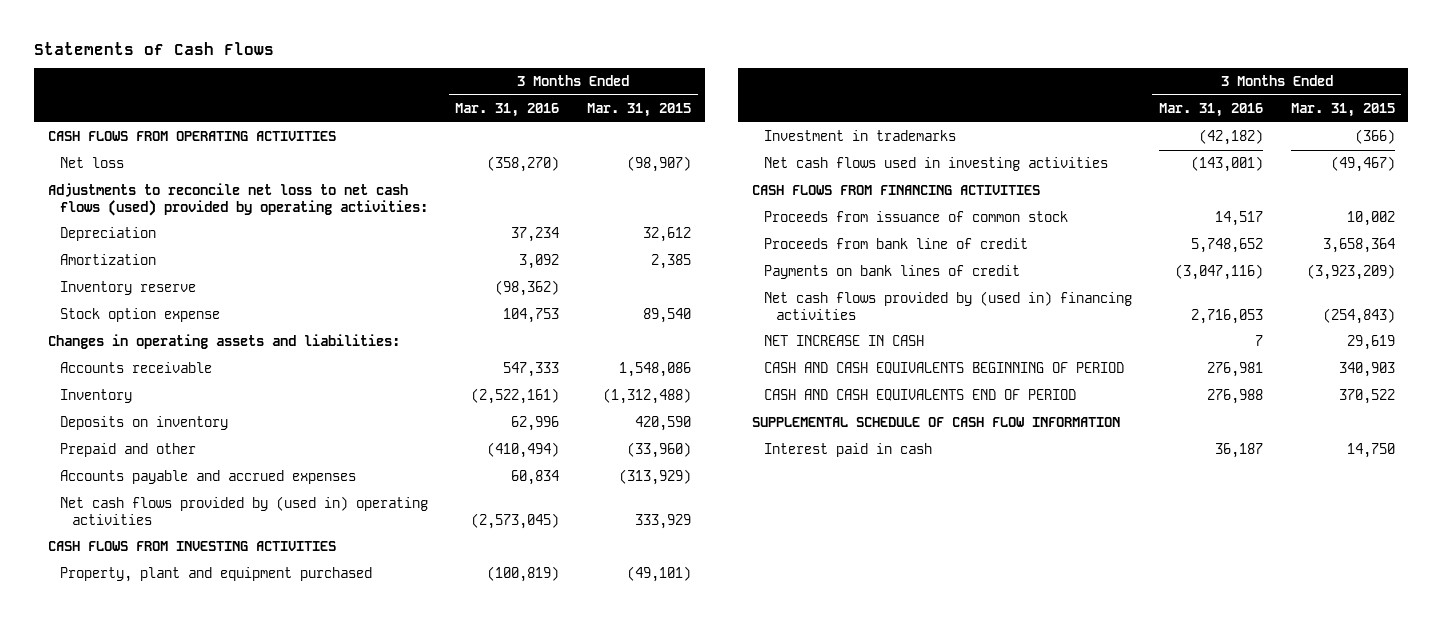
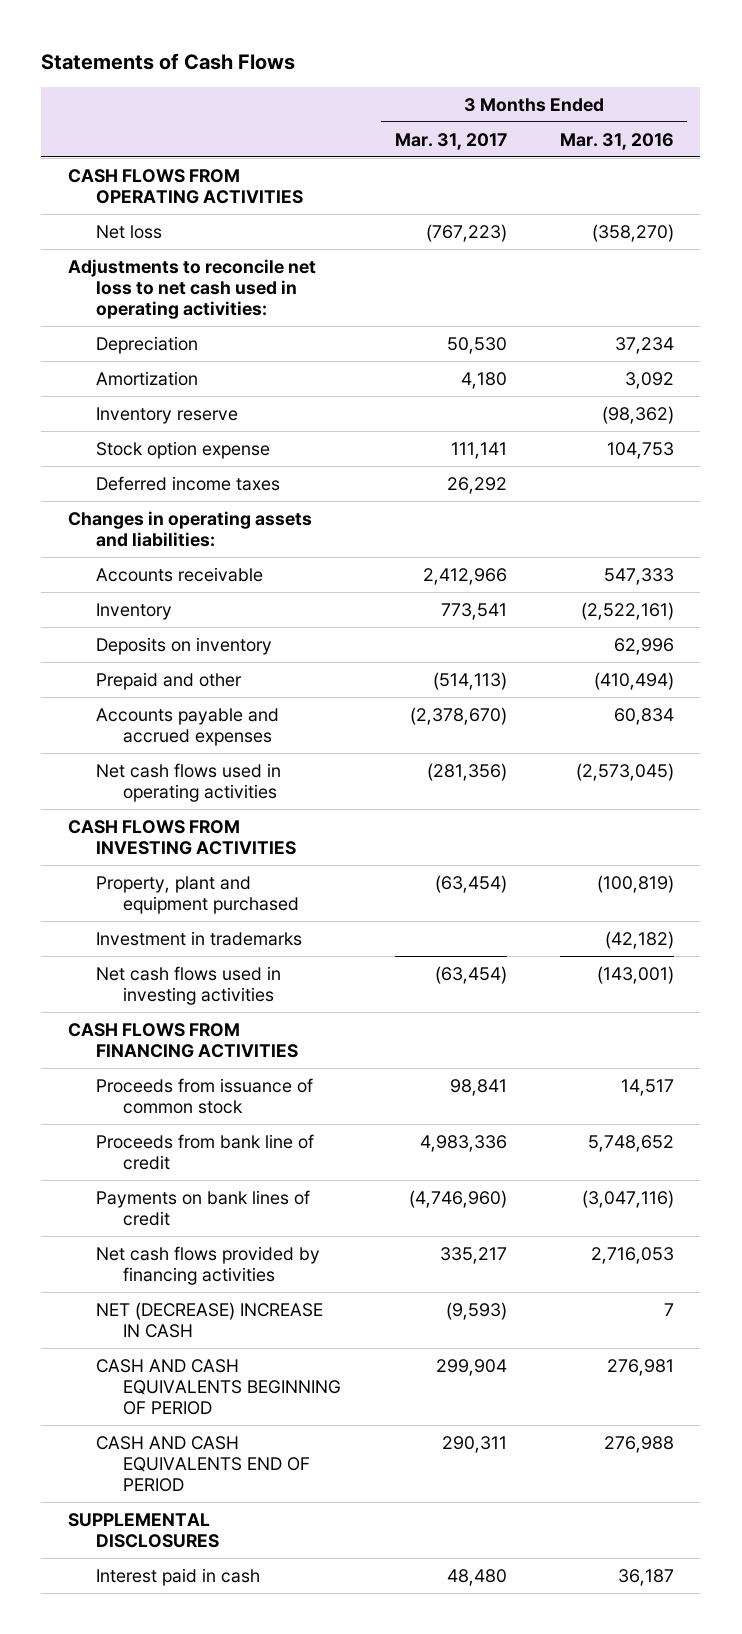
- | 3 Months Ended Mar. 31, 2016 | 3 Months Ended Mar. 31, 2015
+ | 3 Months Ended Mar. 31, 2017 | 3 Months Ended Mar. 31, 2016
- Adjustments to reconcile net loss to net cash flows (used) provided by operating activities:
+ Adjustments to reconcile net loss to net cash used in operating activities:
+ Deferred income taxes | 26,292 |
- Net cash flows provided by (used in) operating activities | (2,573,045) | 333,929
+ Net cash flows used in operating activities | (281,356) | (2,573,045)
- Net cash flows provided by (used in) financing activities | 2,716,053 | (254,843)
- NET INCREASE IN CASH | 7 | 29,619
+ Net cash flows provided by financing activities | 335,217 | 2,716,053
+ NET (DECREASE) INCREASE IN CASH | (9,593) | 7
- SUPPLEMENTAL SCHEDULE OF CASH FLOW INFORMATION
+ SUPPLEMENTAL DISCLOSURES

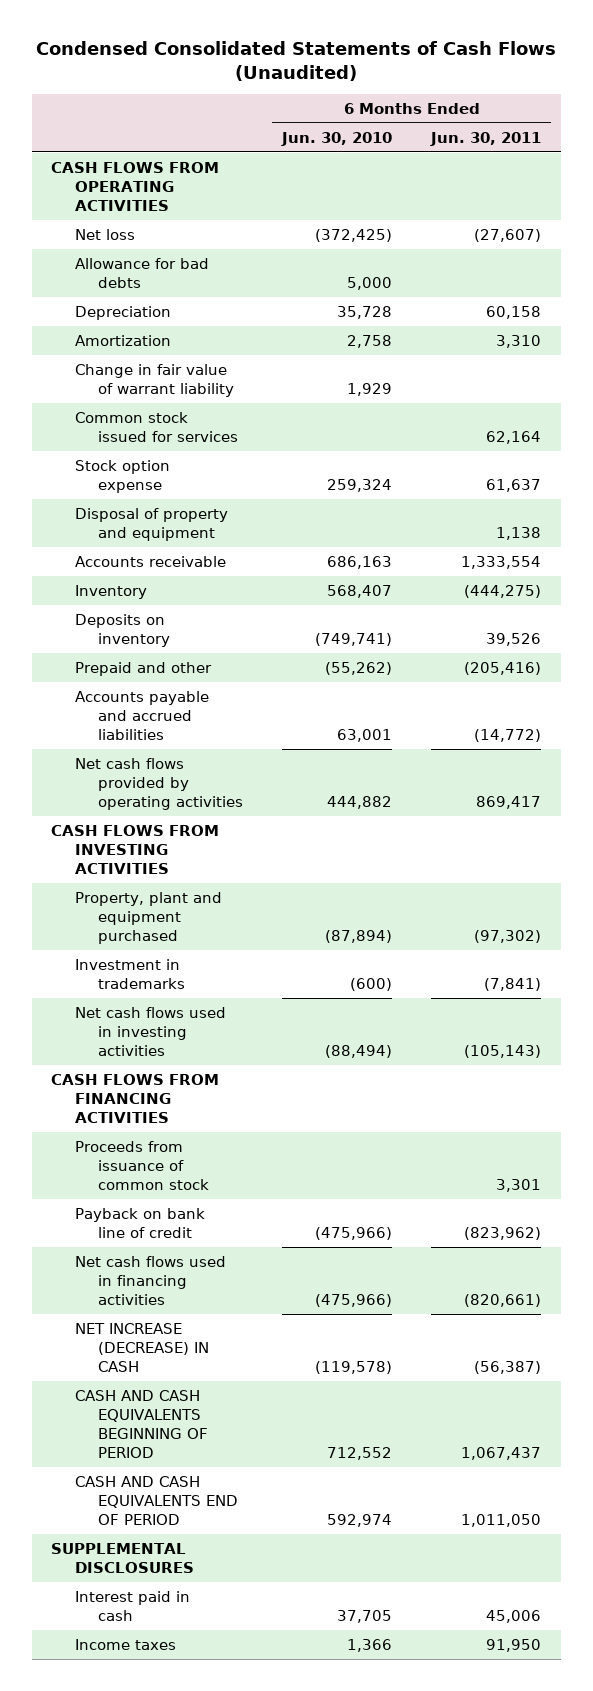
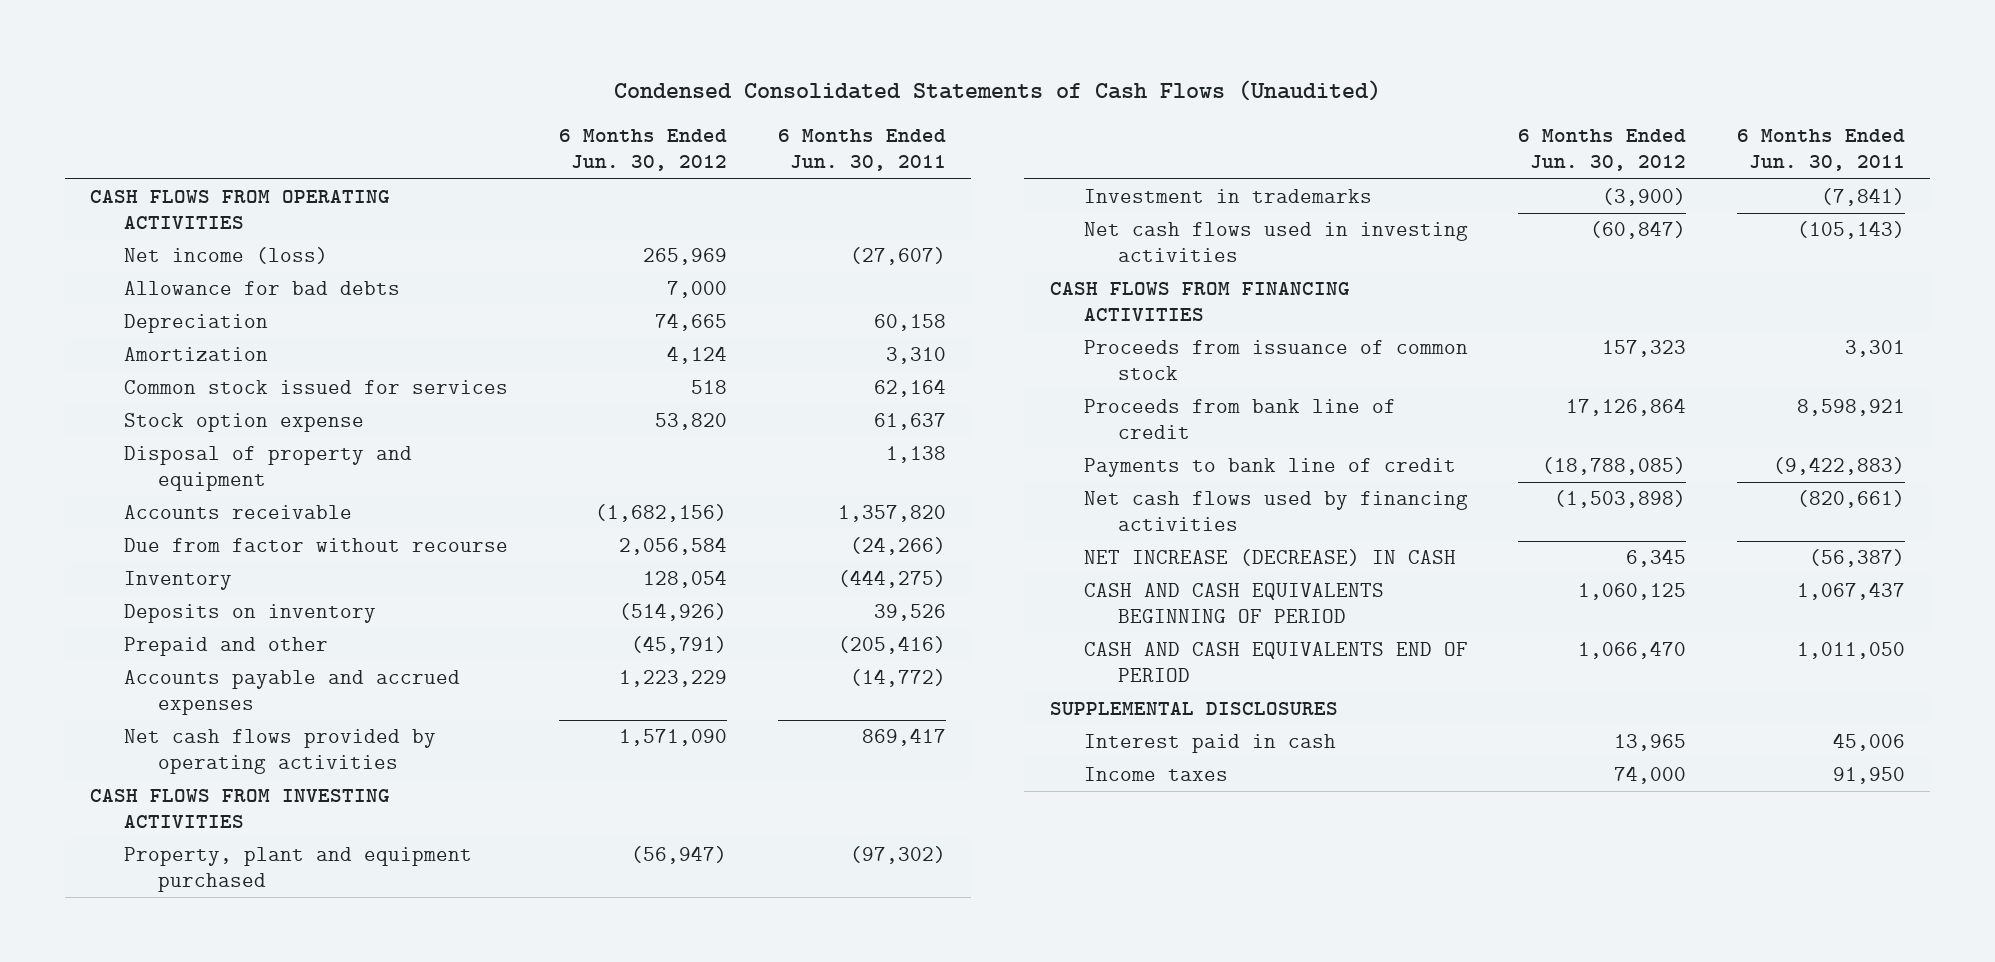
- | 6 Months Ended Jun. 30, 2010 | 6 Months Ended Jun. 30, 2011
+ | 6 Months Ended Jun. 30, 2012 | 6 Months Ended Jun. 30, 2011
- Net loss | (372,425) | (27,607)
+ Net income (loss) | 265,969 | (27,607)
- Change in fair value of warrant liability | 1,929 |
- Accounts receivable | 686,163 | 1,333,554
+ Accounts receivable | (1,682,156) | 1,357,820
+ Due from factor without recourse | 2,056,584 | (24,266)
- Accounts payable and accrued liabilities | 63,001 | (14,772)
+ Accounts payable and accrued expenses | 1,223,229 | (14,772)
- Payback on bank line of credit | (475,966) | (823,962)
- Net cash flows used in financing activities | (475,966) | (820,661)
+ Proceeds from bank line of credit | 17,126,864 | 8,598,921
+ Payments to bank line of credit | (18,788,085) | (9,422,883)
+ Net cash flows used by financing activities | (1,503,898) | (820,661)

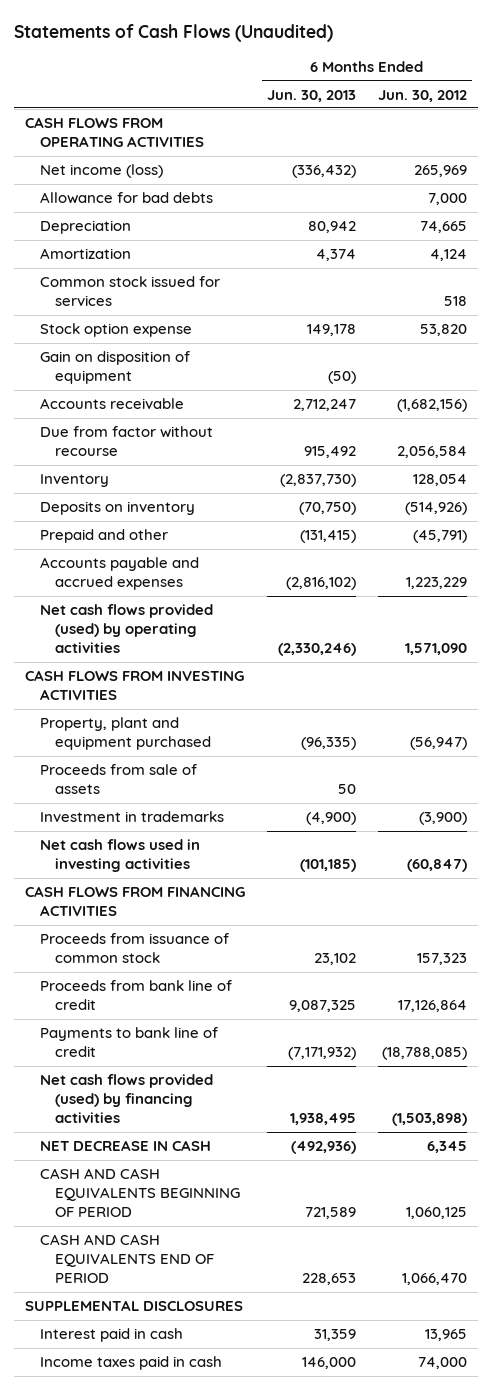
- Condensed Consolidated Statements of Cash Flows (Unaudited)
+ Statements of Cash Flows (Unaudited)
- | 6 Months Ended Jun. 30, 2012 | 6 Months Ended Jun. 30, 2011
+ | 6 Months Ended Jun. 30, 2013 | 6 Months Ended Jun. 30, 2012
- Disposal of property and equipment | | 1,138
+ Gain on disposition of equipment | (50) |
- Net cash flows provided by operating activities | 1,571,090 | 869,417
+ Net cash flows provided (used) by operating activities | (2,330,246) | 1,571,090
+ Proceeds from sale of assets | 50 |
- Net cash flows used by financing activities | (1,503,898) | (820,661)
- NET INCREASE (DECREASE) IN CASH | 6,345 | (56,387)
+ Net cash flows provided (used) by financing activities | 1,938,495 | (1,503,898)
+ NET DECREASE IN CASH | (492,936) | 6,345
- Income taxes | 74,000 | 91,950
+ Income taxes paid in cash | 146,000 | 74,000

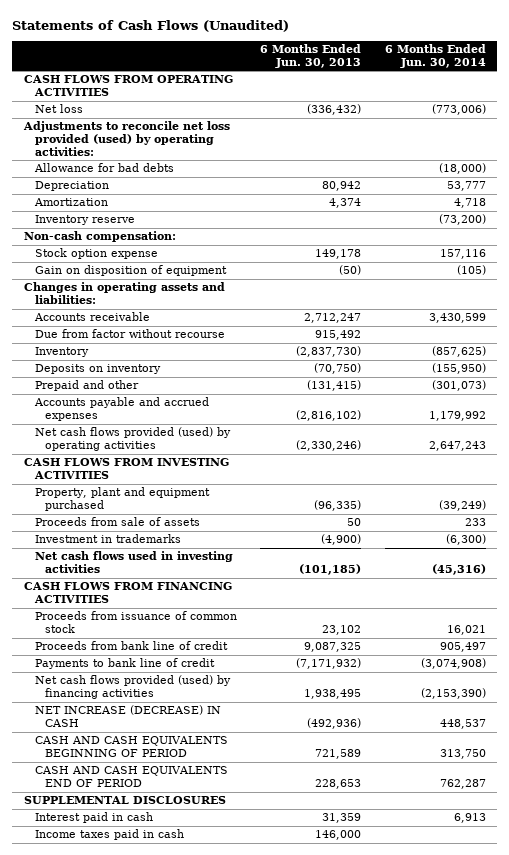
- | 6 Months Ended Jun. 30, 2013 | 6 Months Ended Jun. 30, 2012
+ | 6 Months Ended Jun. 30, 2013 | 6 Months Ended Jun. 30, 2014
- Net income (loss) | (336,432) | 265,969
+ Net loss | (336,432) | (773,006)
+ Adjustments to reconcile net loss provided (used) by operating activities:
- Common stock issued for services | | 518
+ Inventory reserve | | (73,200)
+ Non-cash compensation:
+ Changes in operating assets and liabilities:
- NET DECREASE IN CASH | (492,936) | 6,345
+ NET INCREASE (DECREASE) IN CASH | (492,936) | 448,537

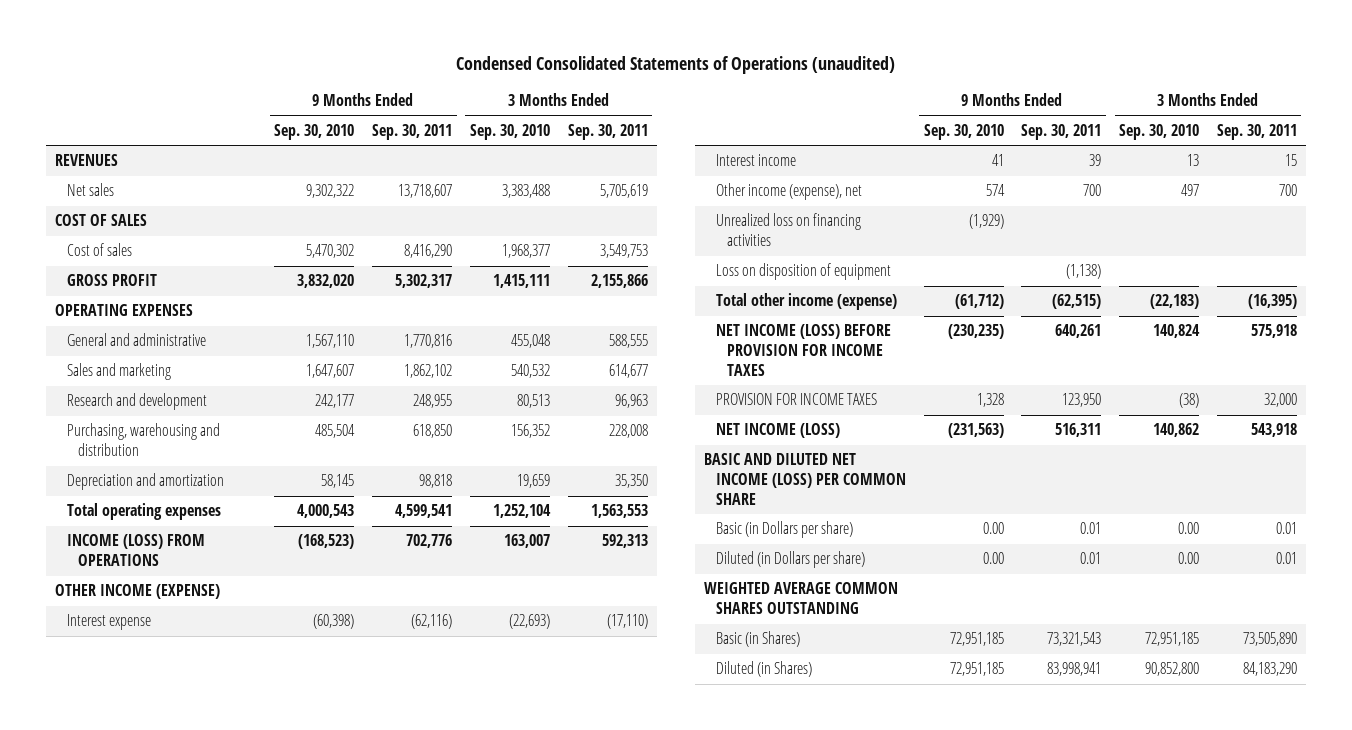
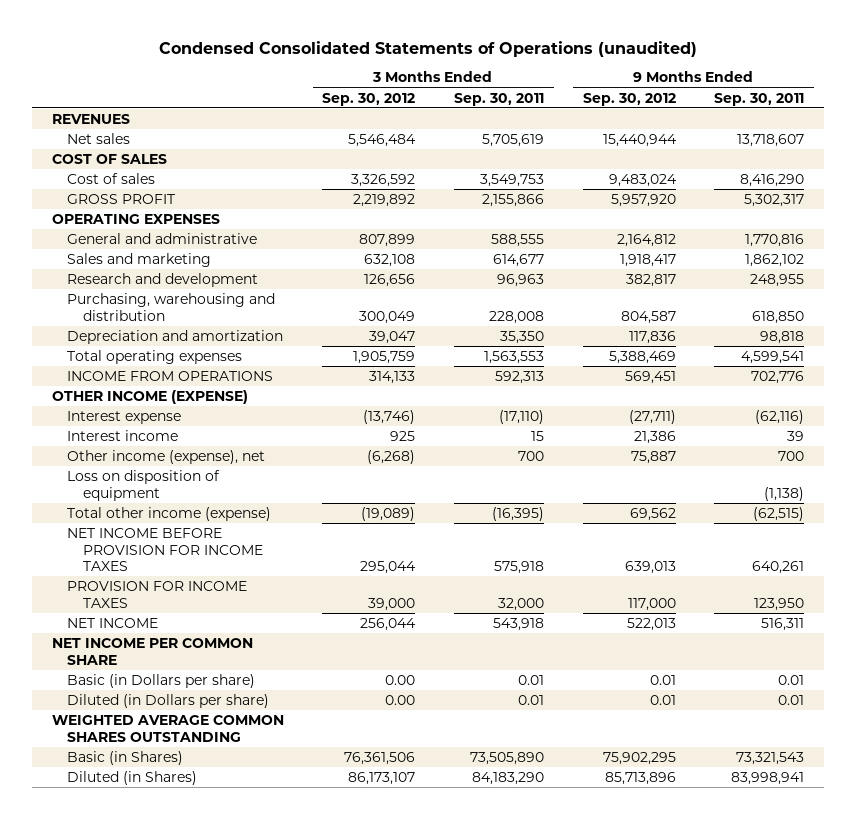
- | 9 Months Ended Sep. 30, 2010 | 9 Months Ended Sep. 30, 2011 | 3 Months Ended Sep. 30, 2010 | 3 Months Ended Sep. 30, 2011
+ | 3 Months Ended Sep. 30, 2012 | 3 Months Ended Sep. 30, 2011 | 9 Months Ended Sep. 30, 2012 | 9 Months Ended Sep. 30, 2011
- INCOME (LOSS) FROM OPERATIONS | (168,523) | 702,776 | 163,007 | 592,313
+ INCOME FROM OPERATIONS | 314,133 | 592,313 | 569,451 | 702,776
- Unrealized loss on financing activities | (1,929) | | |
- NET INCOME (LOSS) BEFORE PROVISION FOR INCOME TAXES | (230,235) | 640,261 | 140,824 | 575,918
+ NET INCOME BEFORE PROVISION FOR INCOME TAXES | 295,044 | 575,918 | 639,013 | 640,261
- NET INCOME (LOSS) | (231,563) | 516,311 | 140,862 | 543,918
- BASIC AND DILUTED NET INCOME (LOSS) PER COMMON SHARE
+ NET INCOME | 256,044 | 543,918 | 522,013 | 516,311
+ NET INCOME PER COMMON SHARE

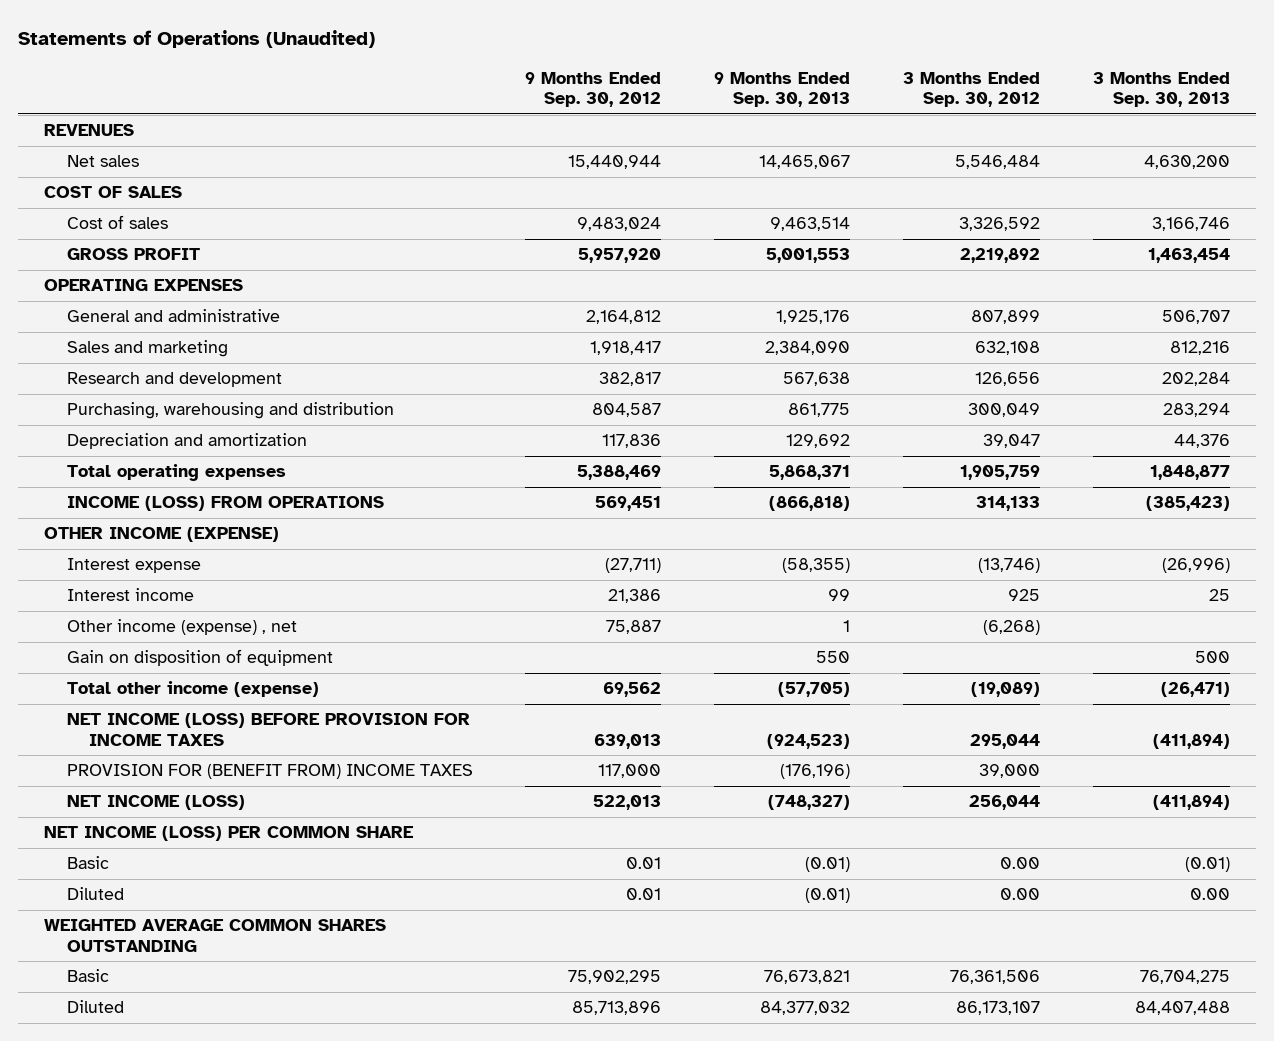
- Condensed Consolidated Statements of Operations (unaudited)
+ Statements of Operations (Unaudited)
- | 3 Months Ended Sep. 30, 2012 | 3 Months Ended Sep. 30, 2011 | 9 Months Ended Sep. 30, 2012 | 9 Months Ended Sep. 30, 2011
+ | 9 Months Ended Sep. 30, 2012 | 9 Months Ended Sep. 30, 2013 | 3 Months Ended Sep. 30, 2012 | 3 Months Ended Sep. 30, 2013
- INCOME FROM OPERATIONS | 314,133 | 592,313 | 569,451 | 702,776
+ INCOME (LOSS) FROM OPERATIONS | 569,451 | (866,818) | 314,133 | (385,423)
- Other income (expense), net | (6,268) | 700 | 75,887 | 700
- Loss on disposition of equipment | | | | (1,138)
+ Other income (expense) , net | 75,887 | 1 | (6,268) |
+ Gain on disposition of equipment | | 550 | | 500
- NET INCOME BEFORE PROVISION FOR INCOME TAXES | 295,044 | 575,918 | 639,013 | 640,261
- PROVISION FOR INCOME TAXES | 39,000 | 32,000 | 117,000 | 123,950
- NET INCOME | 256,044 | 543,918 | 522,013 | 516,311
- NET INCOME PER COMMON SHARE
- Basic (in Dollars per share) | 0.00 | 0.01 | 0.01 | 0.01
- Diluted (in Dollars per share) | 0.00 | 0.01 | 0.01 | 0.01
+ NET INCOME (LOSS) BEFORE PROVISION FOR INCOME TAXES | 639,013 | (924,523) | 295,044 | (411,894)
+ PROVISION FOR (BENEFIT FROM) INCOME TAXES | 117,000 | (176,196) | 39,000 |
+ NET INCOME (LOSS) | 522,013 | (748,327) | 256,044 | (411,894)
+ NET INCOME (LOSS) PER COMMON SHARE
+ Basic | 0.01 | (0.01) | 0.00 | (0.01)
+ Diluted | 0.01 | (0.01) | 0.00 | 0.00
- Basic (in Shares) | 76,361,506 | 73,505,890 | 75,902,295 | 73,321,543
- Diluted (in Shares) | 86,173,107 | 84,183,290 | 85,713,896 | 83,998,941
+ Basic | 75,902,295 | 76,673,821 | 76,361,506 | 76,704,275
+ Diluted | 85,713,896 | 84,377,032 | 86,173,107 | 84,407,488

